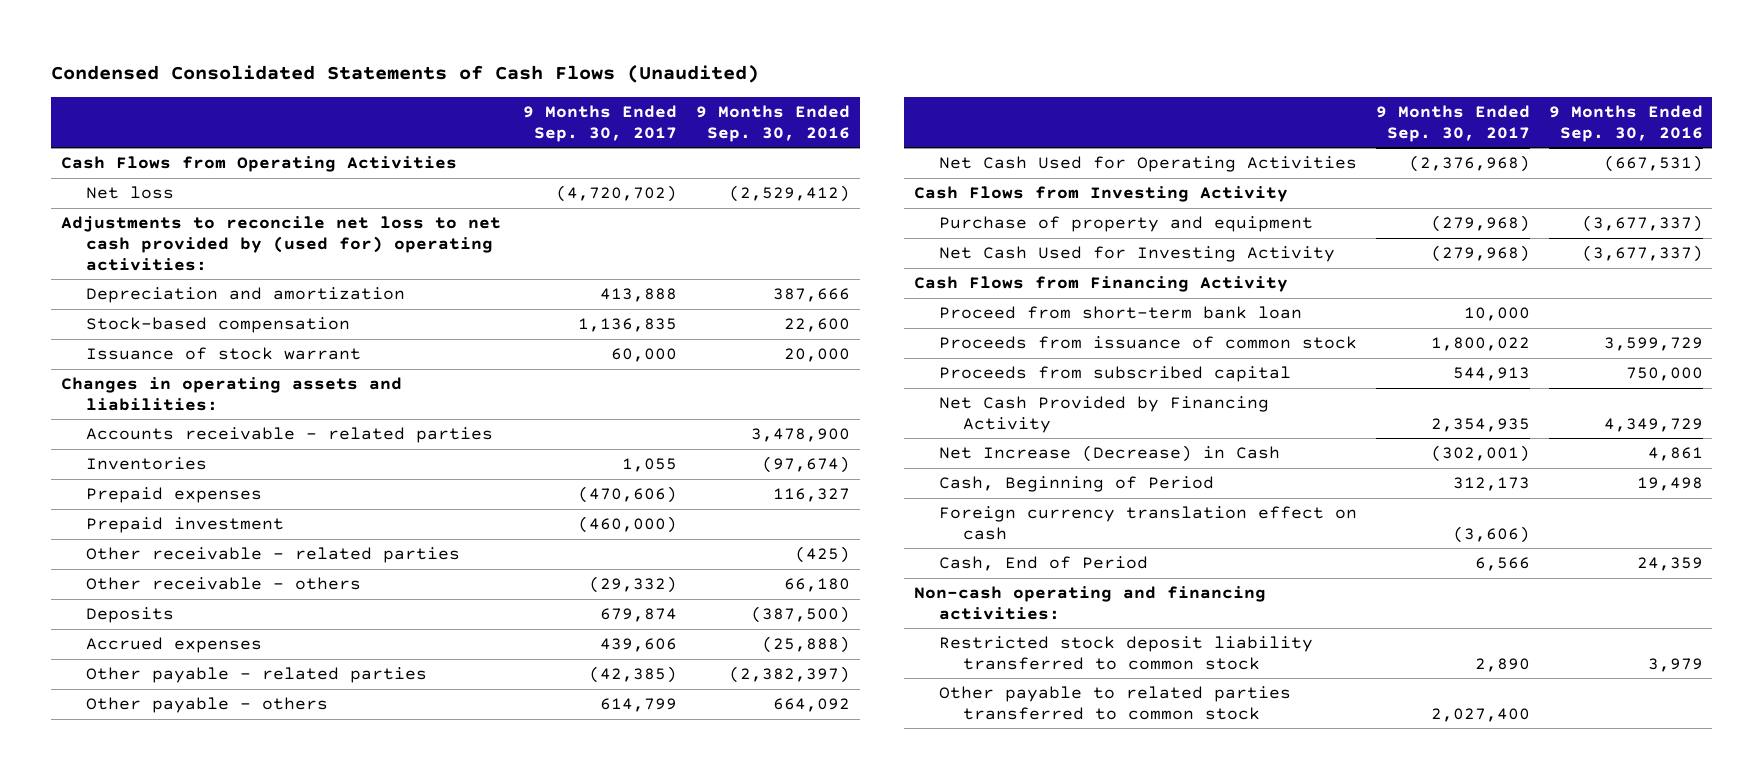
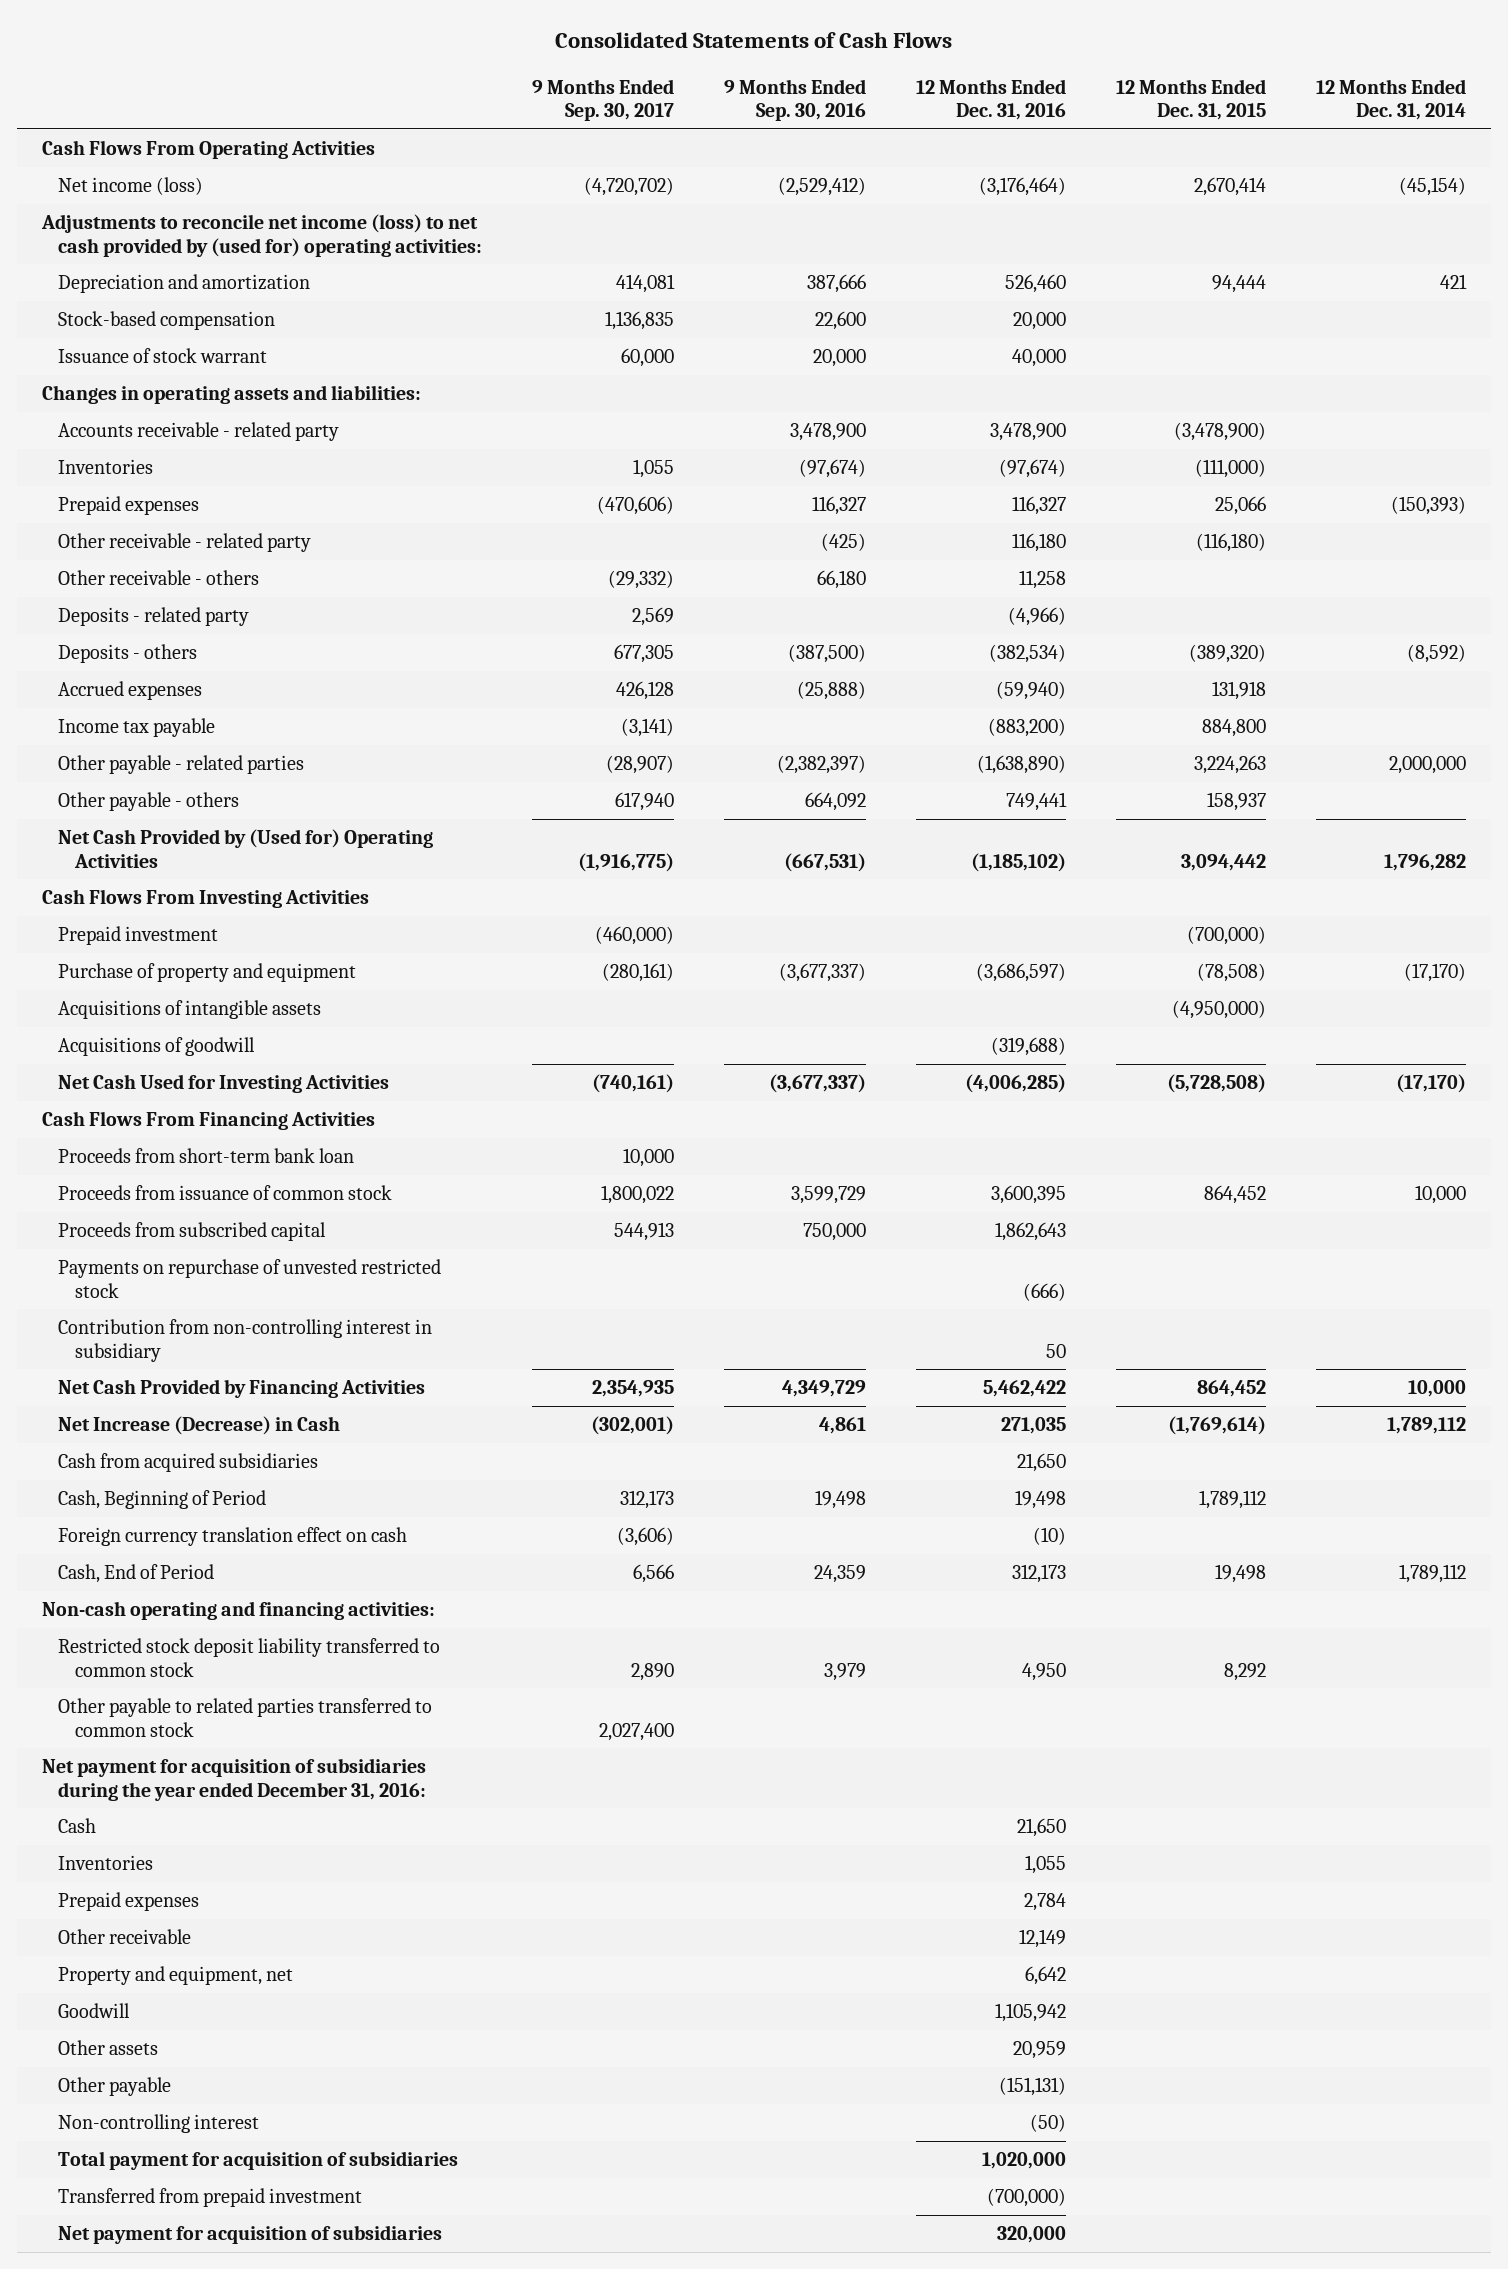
- Condensed Consolidated Statements of Cash Flows (Unaudited)
+ Consolidated Statements of Cash Flows
- | 9 Months Ended Sep. 30, 2017 | 9 Months Ended Sep. 30, 2016
+ | 9 Months Ended Sep. 30, 2017 | 9 Months Ended Sep. 30, 2016 | 12 Months Ended Dec. 31, 2016 | 12 Months Ended Dec. 31, 2015 | 12 Months Ended Dec. 31, 2014
- Cash Flows from Operating Activities
- Net loss | (4,720,702) | (2,529,412)
- Adjustments to reconcile net loss to net cash provided by (used for) operating activities:
- Depreciation and amortization | 413,888 | 387,666
+ Cash Flows From Operating Activities
+ Net income (loss) | (4,720,702) | (2,529,412) | (3,176,464) | 2,670,414 | (45,154)
+ Adjustments to reconcile net income (loss) to net cash provided by (used for) operating activities:
+ Depreciation and amortization | 414,081 | 387,666 | 526,460 | 94,444 | 421
- Accounts receivable - related parties | | 3,478,900
+ Accounts receivable - related party | | 3,478,900 | 3,478,900 | (3,478,900) |
- Other receivable - related parties | | (425)
+ Other receivable - related party | | (425) | 116,180 | (116,180) |
- Deposits | 679,874 | (387,500)
- Accrued expenses | 439,606 | (25,888)
- Other payable - related parties | (42,385) | (2,382,397)
- Other payable - others | 614,799 | 664,092
- Net Cash Used for Operating Activities | (2,376,968) | (667,531)
- Cash Flows from Investing Activity
- Purchase of property and equipment | (279,968) | (3,677,337)
- Net Cash Used for Investing Activity | (279,968) | (3,677,337)
- Cash Flows from Financing Activity
- Proceed from short-term bank loan | 10,000 |
+ Deposits - related party | 2,569 | | (4,966) | |
+ Deposits - others | 677,305 | (387,500) | (382,534) | (389,320) | (8,592)
+ Accrued expenses | 426,128 | (25,888) | (59,940) | 131,918 |
+ Income tax payable | (3,141) | | (883,200) | 884,800 |
+ Other payable - related parties | (28,907) | (2,382,397) | (1,638,890) | 3,224,263 | 2,000,000
+ Other payable - others | 617,940 | 664,092 | 749,441 | 158,937 |
+ Net Cash Provided by (Used for) Operating Activities | (1,916,775) | (667,531) | (1,185,102) | 3,094,442 | 1,796,282
+ Cash Flows From Investing Activities
moved down: Prepaid investment | (460,000) | | | (700,000) |
+ Purchase of property and equipment | (280,161) | (3,677,337) | (3,686,597) | (78,508) | (17,170)
+ Acquisitions of intangible assets | | | | (4,950,000) |
+ Acquisitions of goodwill | | | (319,688) | |
+ Net Cash Used for Investing Activities | (740,161) | (3,677,337) | (4,006,285) | (5,728,508) | (17,170)
+ Cash Flows From Financing Activities
+ Proceeds from short-term bank loan | 10,000 | | | |
- Net Cash Provided by Financing Activity | 2,354,935 | 4,349,729
+ Payments on repurchase of unvested restricted stock | | | (666) | |
+ Contribution from non-controlling interest in subsidiary | | | 50 | |
+ Net Cash Provided by Financing Activities | 2,354,935 | 4,349,729 | 5,462,422 | 864,452 | 10,000
+ Cash from acquired subsidiaries | | | 21,650 | |
+ Net payment for acquisition of subsidiaries during the year ended December 31, 2016:
+ Cash | | | 21,650 | |
+ Inventories | | | 1,055 | |
+ Prepaid expenses | | | 2,784 | |
+ Other receivable | | | 12,149 | |
+ Property and equipment, net | | | 6,642 | |
+ Goodwill | | | 1,105,942 | |
+ Other assets | | | 20,959 | |
+ Other payable | | | (151,131) | |
+ Non-controlling interest | | | (50) | |
+ Total payment for acquisition of subsidiaries | | | 1,020,000 | |
+ Transferred from prepaid investment | | | (700,000) | |
+ Net payment for acquisition of subsidiaries | | | 320,000 | |

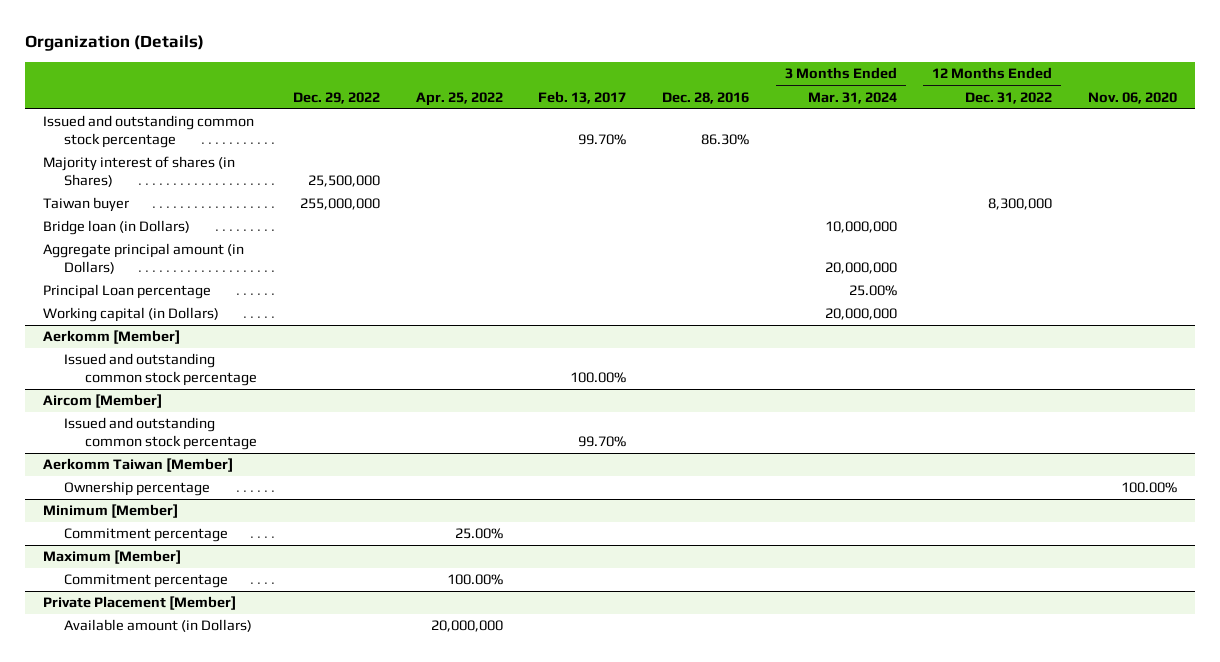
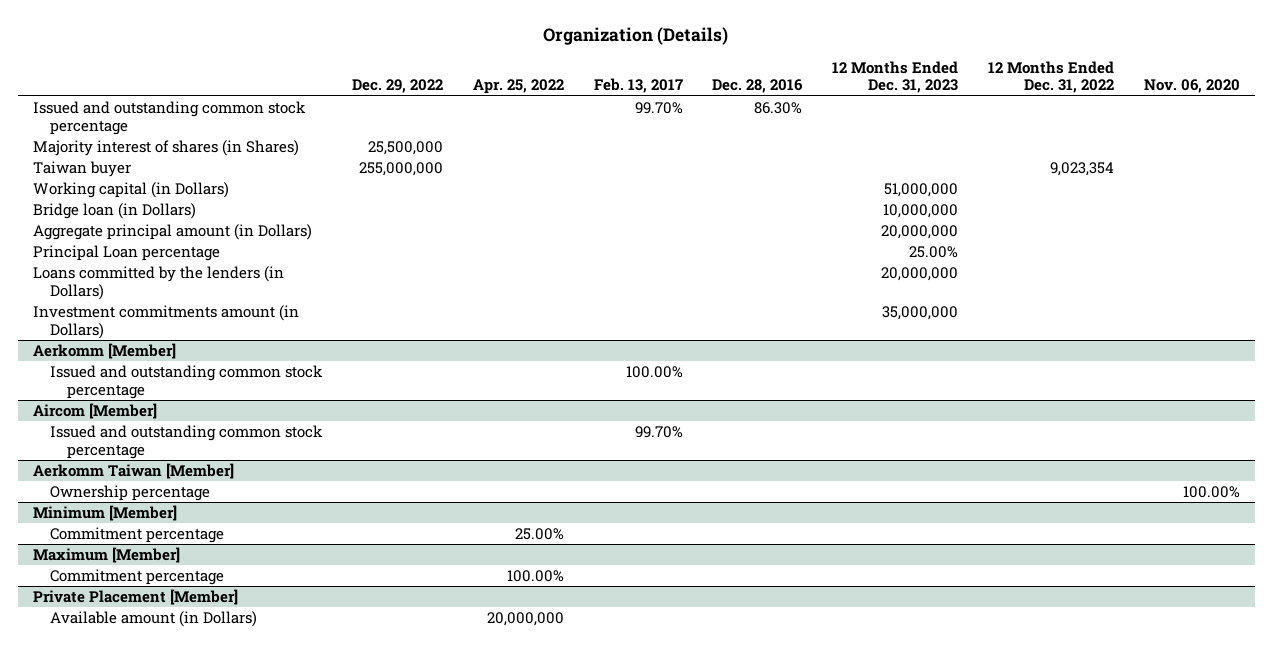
- | Dec. 29, 2022 | Apr. 25, 2022 | Feb. 13, 2017 | Dec. 28, 2016 | 3 Months Ended Mar. 31, 2024 | 12 Months Ended Dec. 31, 2022 | Nov. 06, 2020
+ | Dec. 29, 2022 | Apr. 25, 2022 | Feb. 13, 2017 | Dec. 28, 2016 | 12 Months Ended Dec. 31, 2023 | 12 Months Ended Dec. 31, 2022 | Nov. 06, 2020
- Taiwan buyer | 255,000,000 | | | | | 8,300,000 |
+ Taiwan buyer | 255,000,000 | | | | | 9,023,354 |
moved up: Working capital (in Dollars) | | | | | 51,000,000 | |
+ Loans committed by the lenders (in Dollars) | | | | | 20,000,000 | |
+ Investment commitments amount (in Dollars) | | | | | 35,000,000 | |

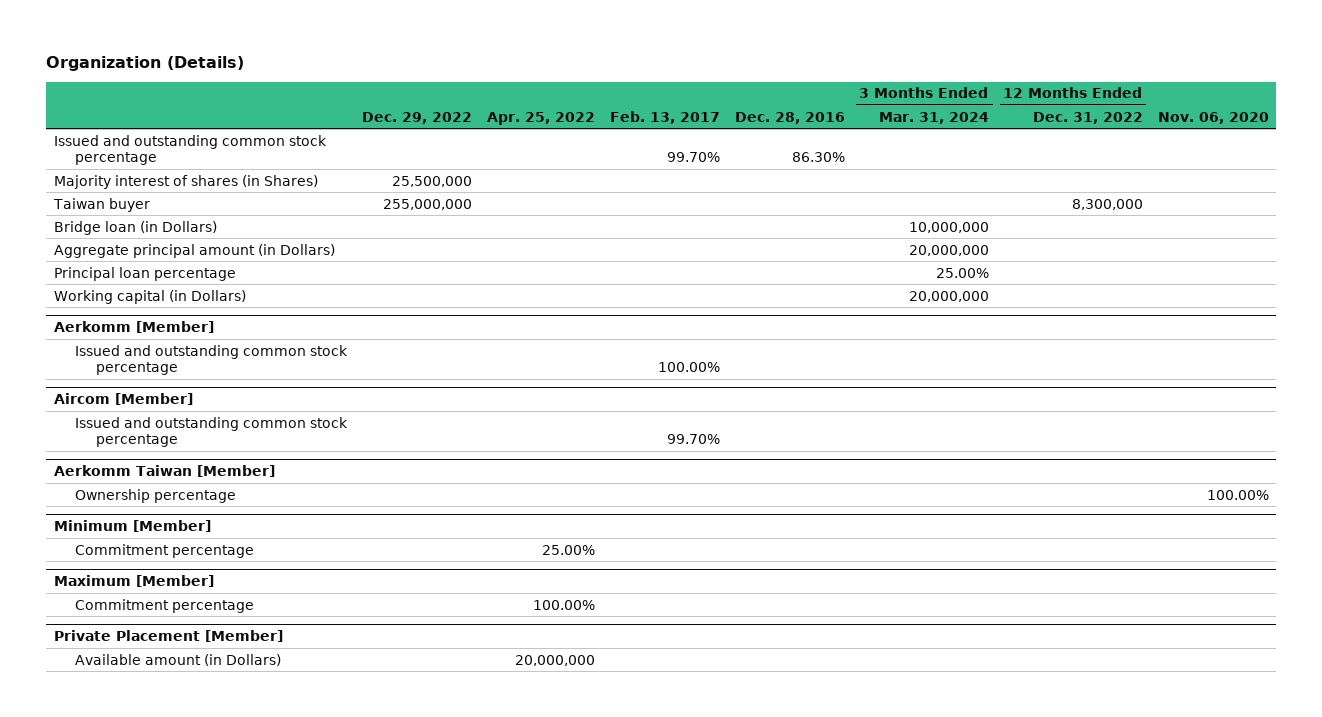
- | Dec. 29, 2022 | Apr. 25, 2022 | Feb. 13, 2017 | Dec. 28, 2016 | 12 Months Ended Dec. 31, 2023 | 12 Months Ended Dec. 31, 2022 | Nov. 06, 2020
+ | Dec. 29, 2022 | Apr. 25, 2022 | Feb. 13, 2017 | Dec. 28, 2016 | 3 Months Ended Mar. 31, 2024 | 12 Months Ended Dec. 31, 2022 | Nov. 06, 2020
- Taiwan buyer | 255,000,000 | | | | | 9,023,354 |
+ Taiwan buyer | 255,000,000 | | | | | 8,300,000 |
- Principal Loan percentage | | | | | 25.00% | |
- Loans committed by the lenders (in Dollars) | | | | | 20,000,000 | |
- Investment commitments amount (in Dollars) | | | | | 35,000,000 | |
+ Principal loan percentage | | | | | 25.00% | |
moved down: Working capital (in Dollars) | | | | | 20,000,000 | |

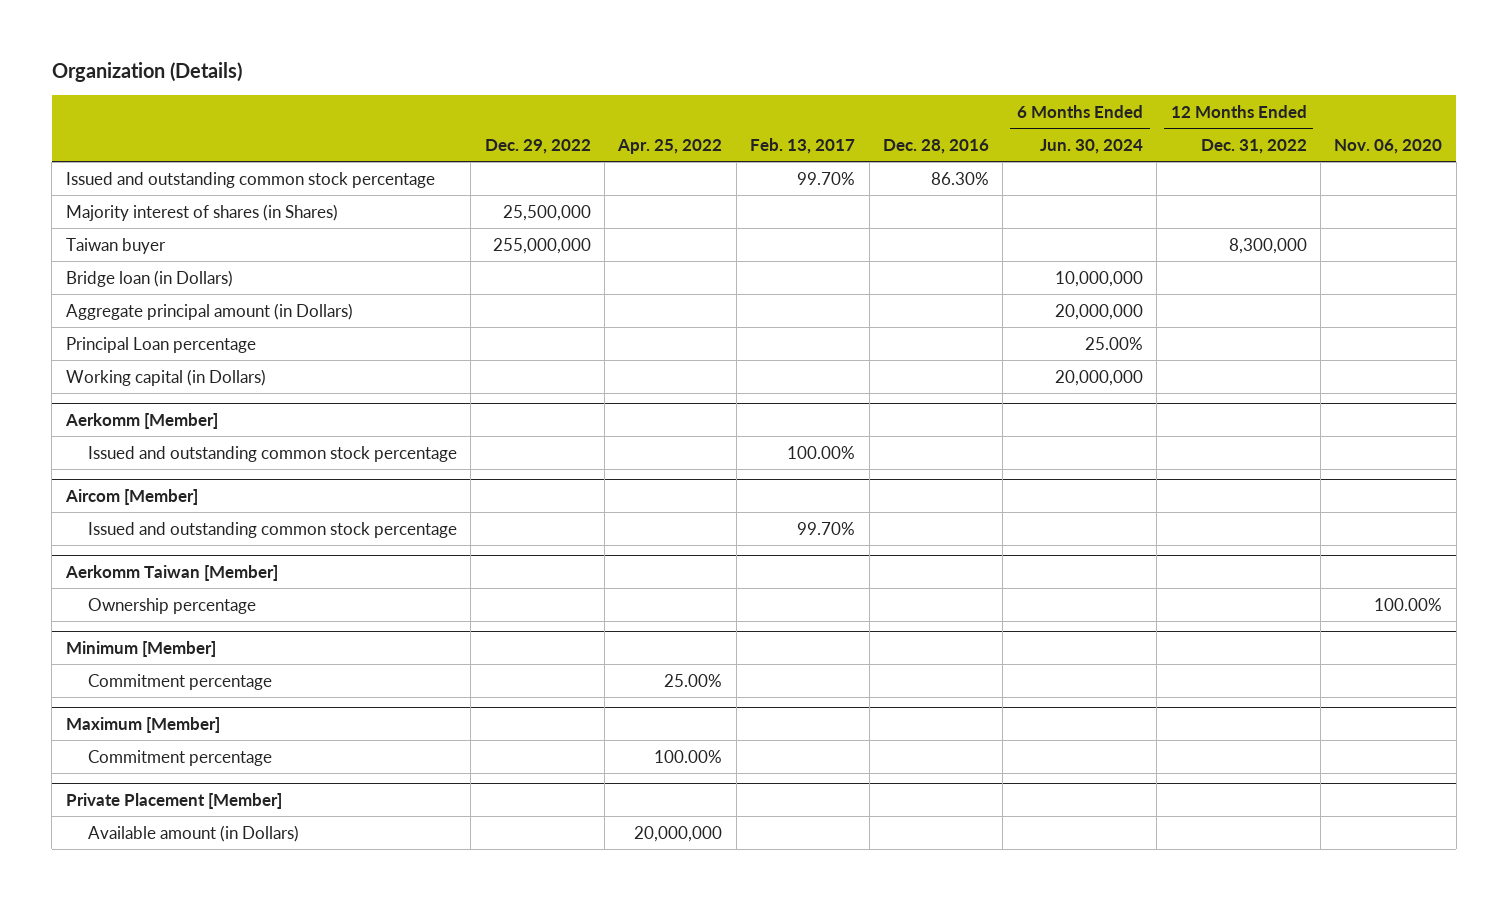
- | Dec. 29, 2022 | Apr. 25, 2022 | Feb. 13, 2017 | Dec. 28, 2016 | 3 Months Ended Mar. 31, 2024 | 12 Months Ended Dec. 31, 2022 | Nov. 06, 2020
+ | Dec. 29, 2022 | Apr. 25, 2022 | Feb. 13, 2017 | Dec. 28, 2016 | 6 Months Ended Jun. 30, 2024 | 12 Months Ended Dec. 31, 2022 | Nov. 06, 2020
- Principal loan percentage | | | | | 25.00% | |
+ Principal Loan percentage | | | | | 25.00% | |

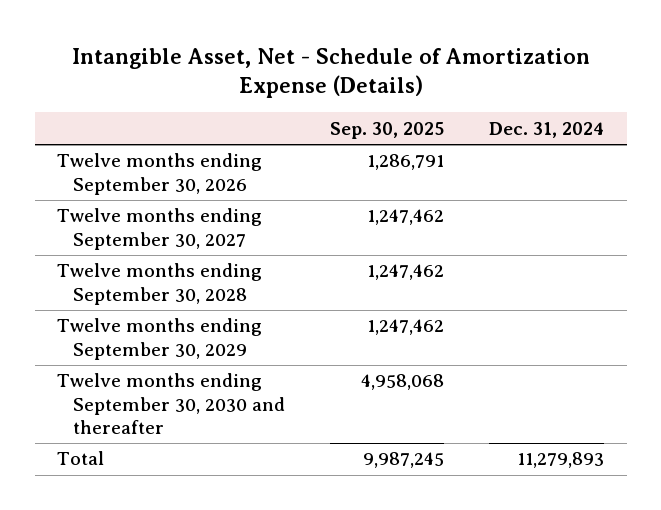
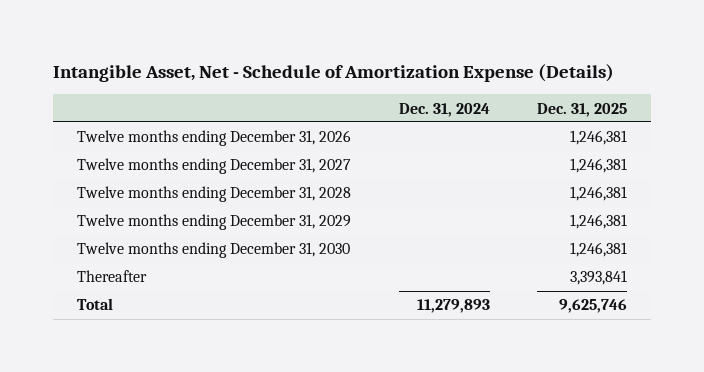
- | Sep. 30, 2025 | Dec. 31, 2024
+ | Dec. 31, 2024 | Dec. 31, 2025
- Twelve months ending September 30, 2026 | 1,286,791 |
- Twelve months ending September 30, 2027 | 1,247,462 |
- Twelve months ending September 30, 2028 | 1,247,462 |
- Twelve months ending September 30, 2029 | 1,247,462 |
- Twelve months ending September 30, 2030 and thereafter | 4,958,068 |
+ Twelve months ending December 31, 2026 | | 1,246,381
+ Twelve months ending December 31, 2027 | | 1,246,381
+ Twelve months ending December 31, 2028 | | 1,246,381
+ Twelve months ending December 31, 2029 | | 1,246,381
+ Twelve months ending December 31, 2030 | | 1,246,381
+ Thereafter | | 3,393,841

